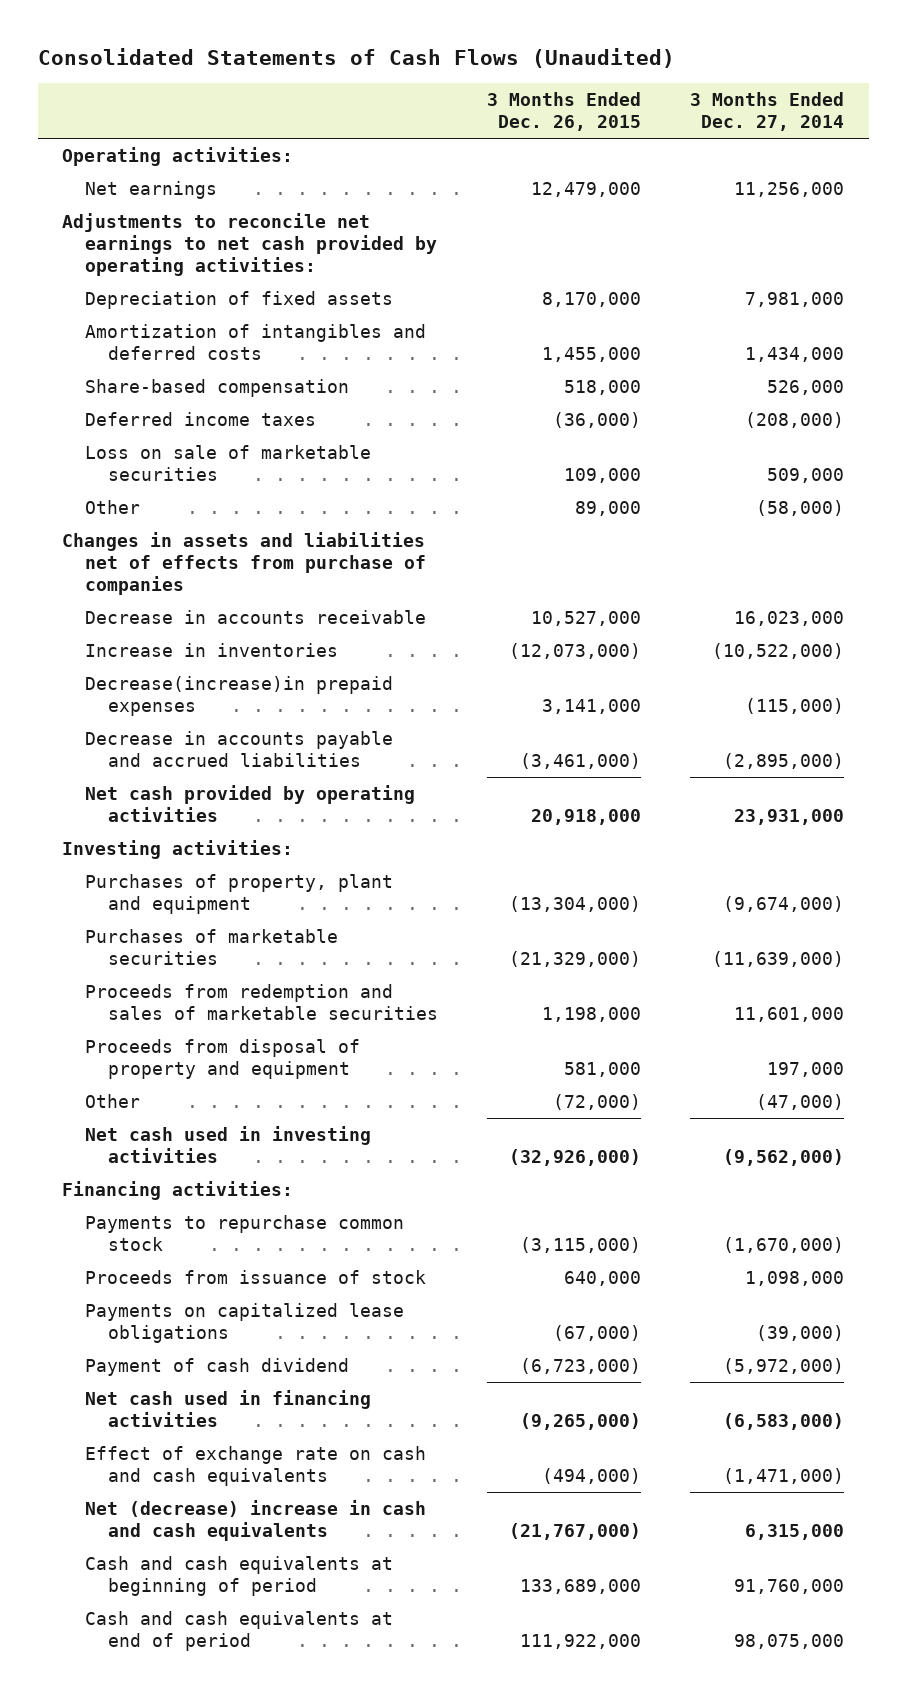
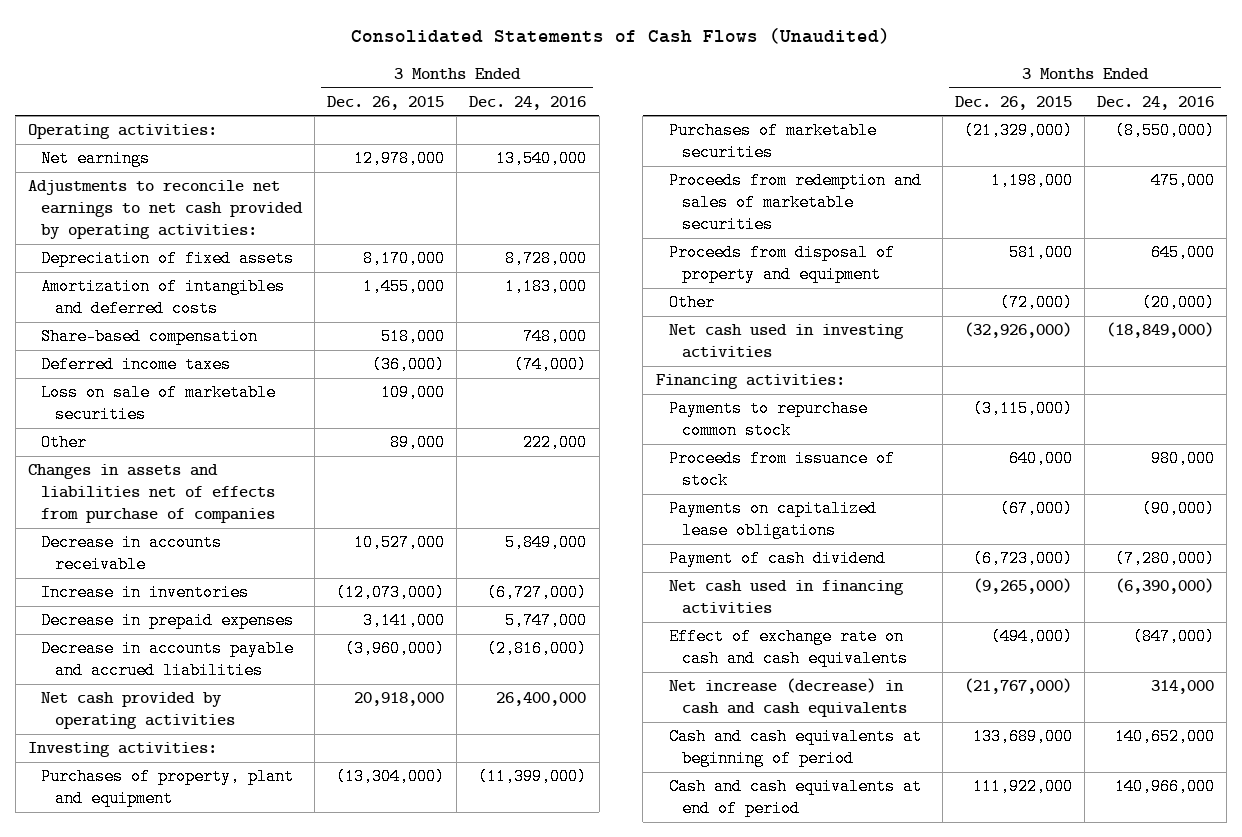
- | 3 Months Ended Dec. 26, 2015 | 3 Months Ended Dec. 27, 2014
+ | 3 Months Ended Dec. 26, 2015 | 3 Months Ended Dec. 24, 2016
- Net earnings | 12,479,000 | 11,256,000
+ Net earnings | 12,978,000 | 13,540,000
- Decrease(increase)in prepaid expenses | 3,141,000 | (115,000)
- Decrease in accounts payable and accrued liabilities | (3,461,000) | (2,895,000)
+ Decrease in prepaid expenses | 3,141,000 | 5,747,000
+ Decrease in accounts payable and accrued liabilities | (3,960,000) | (2,816,000)
- Net (decrease) increase in cash and cash equivalents | (21,767,000) | 6,315,000
+ Net increase (decrease) in cash and cash equivalents | (21,767,000) | 314,000

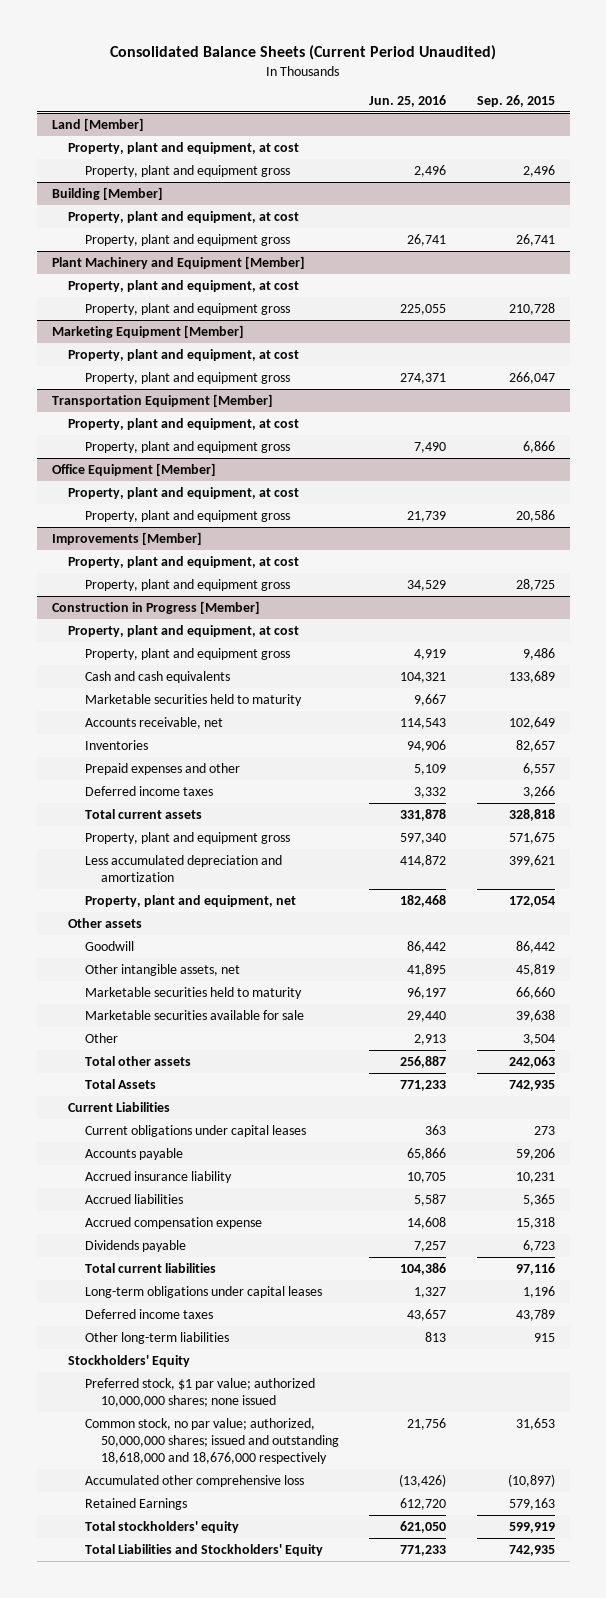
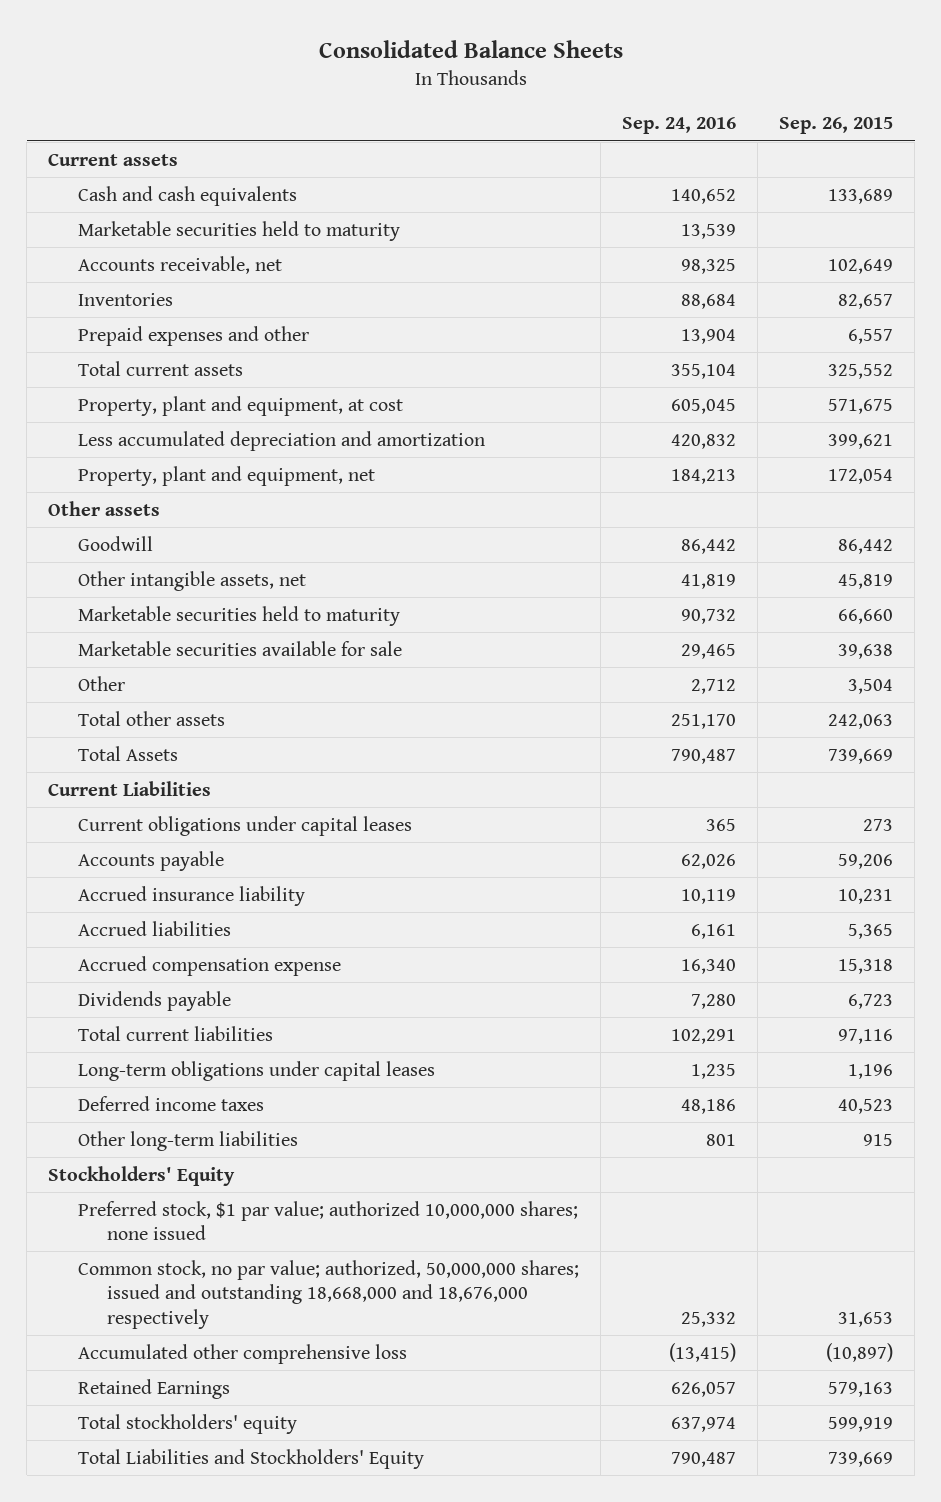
- Consolidated Balance Sheets (Current Period Unaudited)
+ Consolidated Balance Sheets
- | Jun. 25, 2016 | Sep. 26, 2015
+ | Sep. 24, 2016 | Sep. 26, 2015
- Land [Member]
- Property, plant and equipment, at cost
- Property, plant and equipment gross | 2,496 | 2,496
- Building [Member]
- Property, plant and equipment, at cost
- Property, plant and equipment gross | 26,741 | 26,741
- Plant Machinery and Equipment [Member]
- Property, plant and equipment, at cost
- Property, plant and equipment gross | 225,055 | 210,728
- Marketing Equipment [Member]
- Property, plant and equipment, at cost
- Property, plant and equipment gross | 274,371 | 266,047
- Transportation Equipment [Member]
- Property, plant and equipment, at cost
- Property, plant and equipment gross | 7,490 | 6,866
- Office Equipment [Member]
- Property, plant and equipment, at cost
- Property, plant and equipment gross | 21,739 | 20,586
- Improvements [Member]
- Property, plant and equipment, at cost
- Property, plant and equipment gross | 34,529 | 28,725
- Construction in Progress [Member]
- Property, plant and equipment, at cost
- Property, plant and equipment gross | 4,919 | 9,486
+ Current assets
- Deferred income taxes | 3,332 | 3,266
- Total current assets | 331,878 | 328,818
- Property, plant and equipment gross | 597,340 | 571,675
+ Total current assets | 355,104 | 325,552
+ Property, plant and equipment, at cost | 605,045 | 571,675
- Total Assets | 771,233 | 742,935
+ Total Assets | 790,487 | 739,669
- Deferred income taxes | 43,657 | 43,789
+ Deferred income taxes | 48,186 | 40,523
- Common stock, no par value; authorized, 50,000,000 shares; issued and outstanding 18,618,000 and 18,676,000 respectively | 21,756 | 31,653
+ Common stock, no par value; authorized, 50,000,000 shares; issued and outstanding 18,668,000 and 18,676,000 respectively | 25,332 | 31,653
- Total Liabilities and Stockholders' Equity | 771,233 | 742,935
+ Total Liabilities and Stockholders' Equity | 790,487 | 739,669

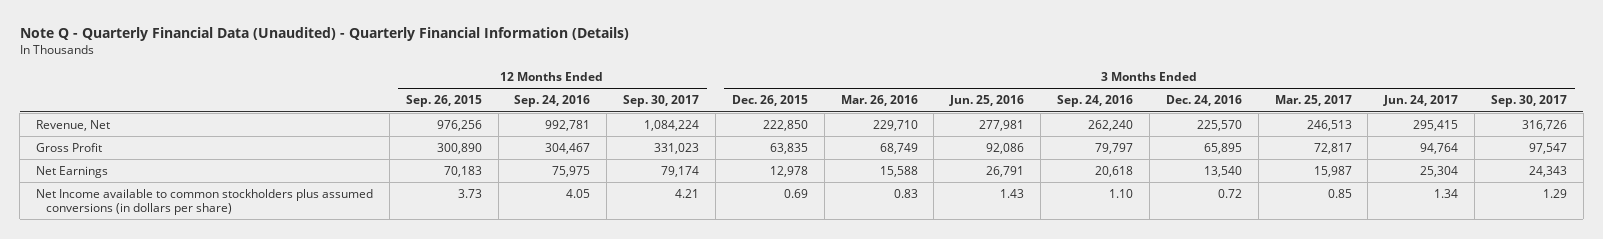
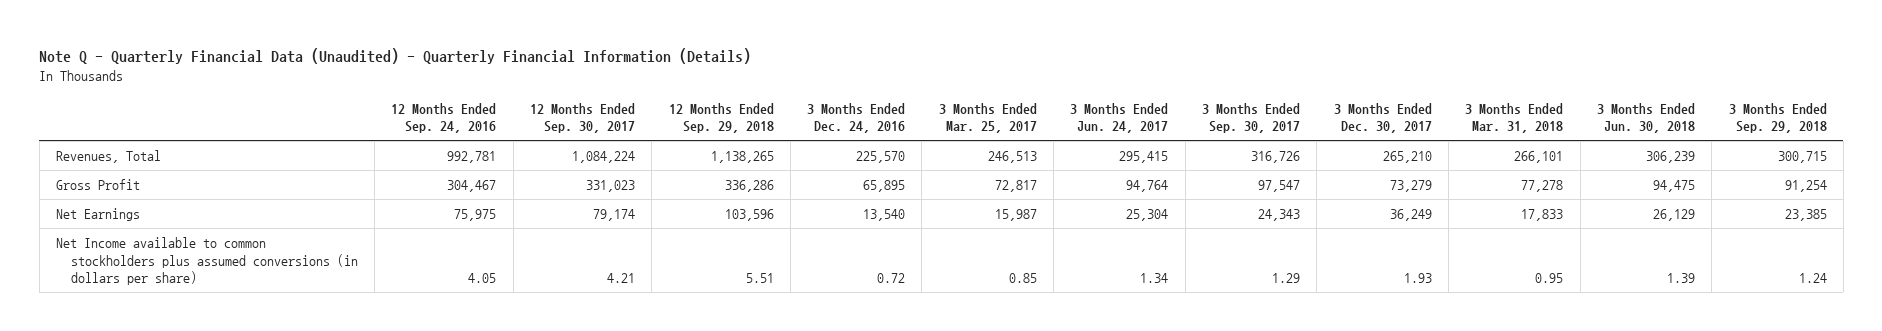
- | 12 Months Ended Sep. 26, 2015 | 12 Months Ended Sep. 24, 2016 | 12 Months Ended Sep. 30, 2017 | 3 Months Ended Dec. 26, 2015 | 3 Months Ended Mar. 26, 2016 | 3 Months Ended Jun. 25, 2016 | 3 Months Ended Sep. 24, 2016 | 3 Months Ended Dec. 24, 2016 | 3 Months Ended Mar. 25, 2017 | 3 Months Ended Jun. 24, 2017 | 3 Months Ended Sep. 30, 2017
+ | 12 Months Ended Sep. 24, 2016 | 12 Months Ended Sep. 30, 2017 | 12 Months Ended Sep. 29, 2018 | 3 Months Ended Dec. 24, 2016 | 3 Months Ended Mar. 25, 2017 | 3 Months Ended Jun. 24, 2017 | 3 Months Ended Sep. 30, 2017 | 3 Months Ended Dec. 30, 2017 | 3 Months Ended Mar. 31, 2018 | 3 Months Ended Jun. 30, 2018 | 3 Months Ended Sep. 29, 2018
- Revenue, Net | 976,256 | 992,781 | 1,084,224 | 222,850 | 229,710 | 277,981 | 262,240 | 225,570 | 246,513 | 295,415 | 316,726
+ Revenues, Total | 992,781 | 1,084,224 | 1,138,265 | 225,570 | 246,513 | 295,415 | 316,726 | 265,210 | 266,101 | 306,239 | 300,715

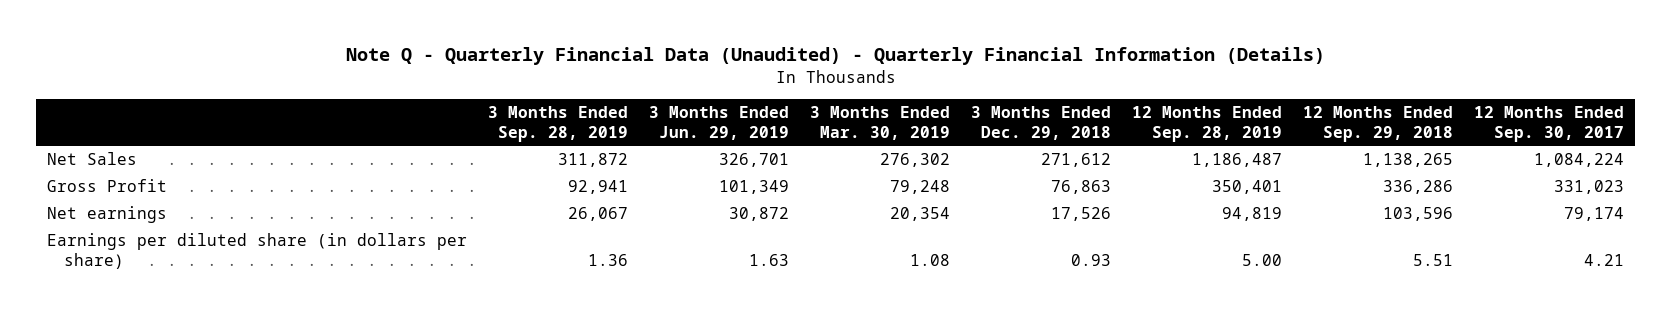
- | 12 Months Ended Sep. 24, 2016 | 12 Months Ended Sep. 30, 2017 | 12 Months Ended Sep. 29, 2018 | 3 Months Ended Dec. 24, 2016 | 3 Months Ended Mar. 25, 2017 | 3 Months Ended Jun. 24, 2017 | 3 Months Ended Sep. 30, 2017 | 3 Months Ended Dec. 30, 2017 | 3 Months Ended Mar. 31, 2018 | 3 Months Ended Jun. 30, 2018 | 3 Months Ended Sep. 29, 2018
+ | 3 Months Ended Sep. 28, 2019 | 3 Months Ended Jun. 29, 2019 | 3 Months Ended Mar. 30, 2019 | 3 Months Ended Dec. 29, 2018 | 12 Months Ended Sep. 28, 2019 | 12 Months Ended Sep. 29, 2018 | 12 Months Ended Sep. 30, 2017
- Revenues, Total | 992,781 | 1,084,224 | 1,138,265 | 225,570 | 246,513 | 295,415 | 316,726 | 265,210 | 266,101 | 306,239 | 300,715
+ Net Sales | 311,872 | 326,701 | 276,302 | 271,612 | 1,186,487 | 1,138,265 | 1,084,224
- Net Earnings | 75,975 | 79,174 | 103,596 | 13,540 | 15,987 | 25,304 | 24,343 | 36,249 | 17,833 | 26,129 | 23,385
- Net Income available to common stockholders plus assumed conversions (in dollars per share) | 4.05 | 4.21 | 5.51 | 0.72 | 0.85 | 1.34 | 1.29 | 1.93 | 0.95 | 1.39 | 1.24
+ Net earnings | 26,067 | 30,872 | 20,354 | 17,526 | 94,819 | 103,596 | 79,174
+ Earnings per diluted share (in dollars per share) | 1.36 | 1.63 | 1.08 | 0.93 | 5.00 | 5.51 | 4.21

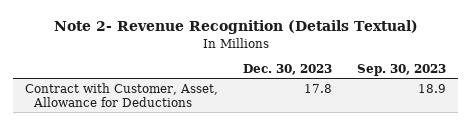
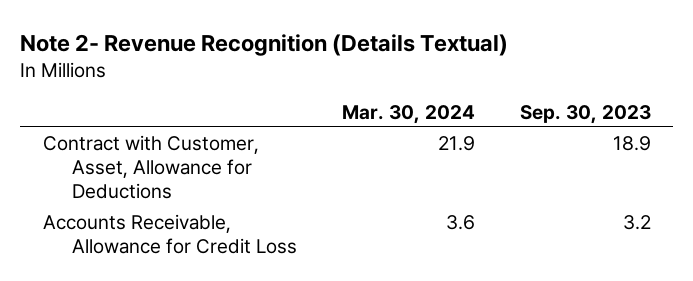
- | Dec. 30, 2023 | Sep. 30, 2023
+ | Mar. 30, 2024 | Sep. 30, 2023
+ Accounts Receivable, Allowance for Credit Loss | 3.6 | 3.2

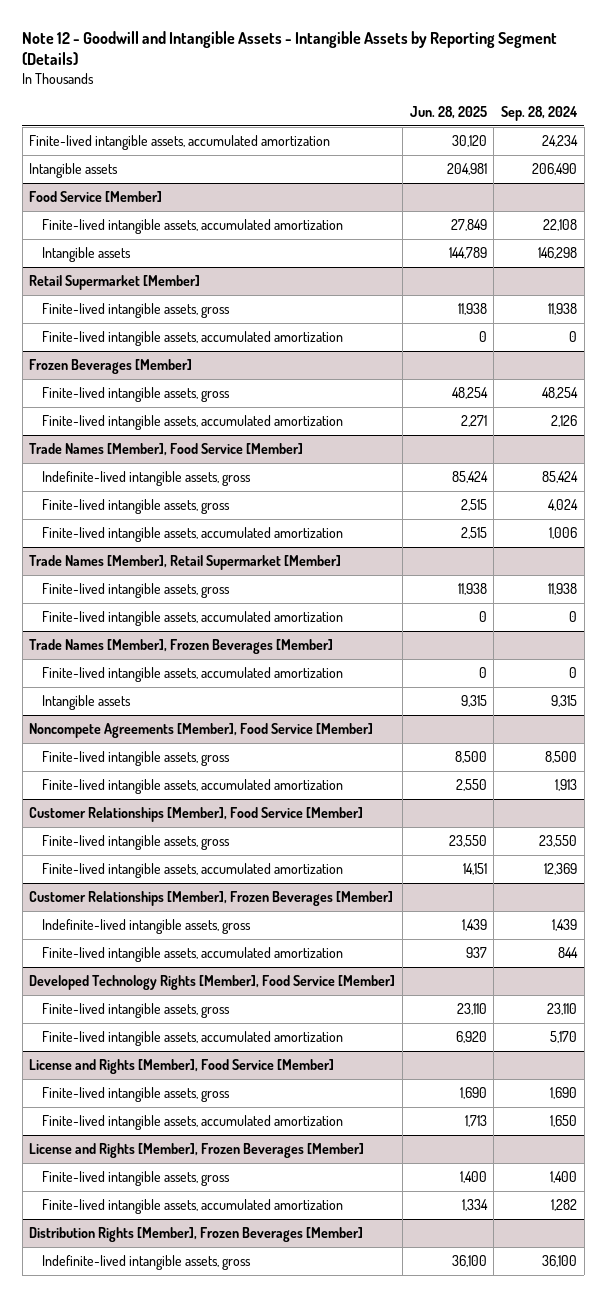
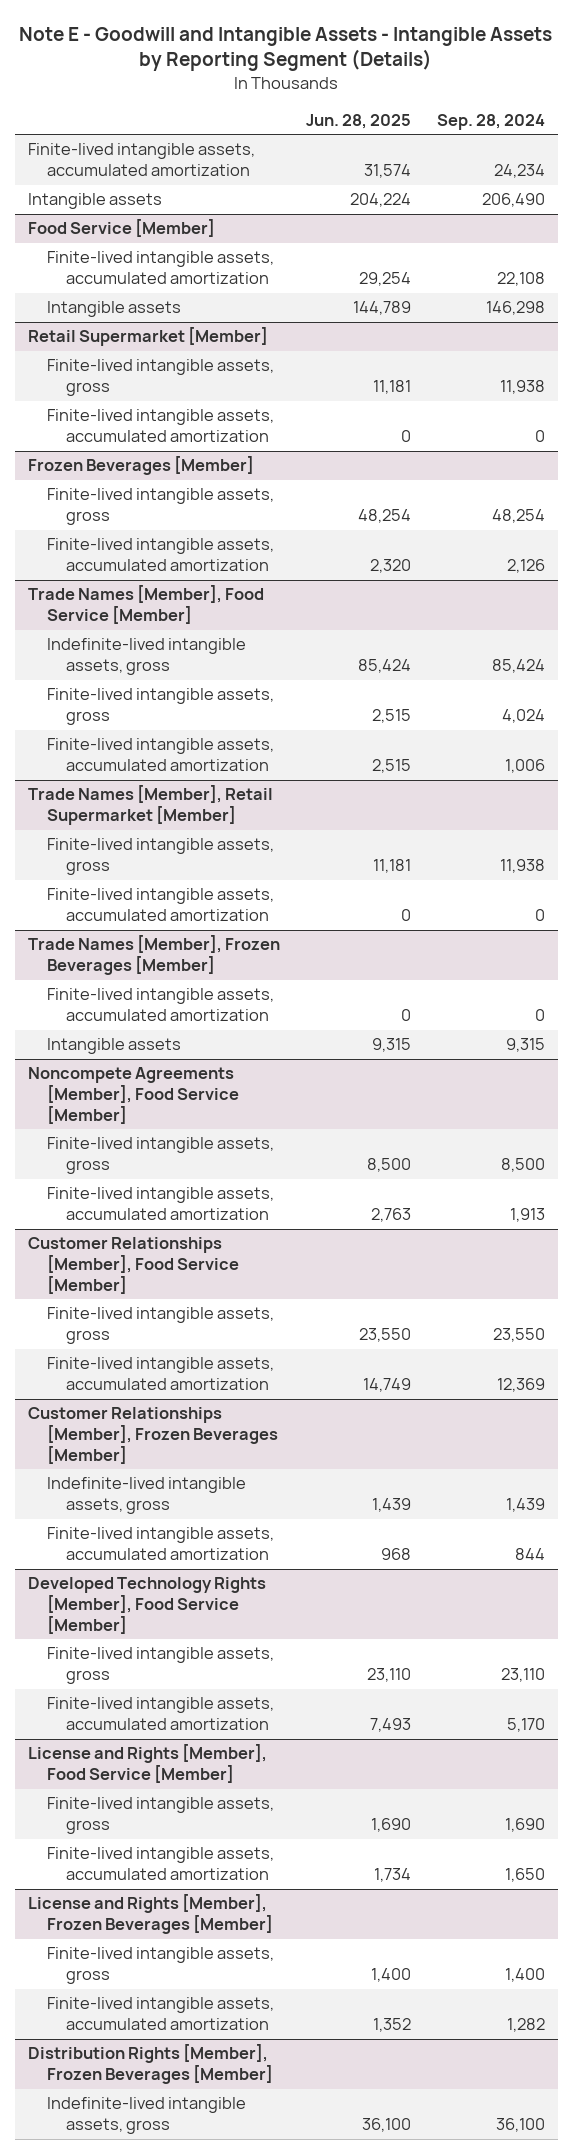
- Note 12 - Goodwill and Intangible Assets - Intangible Assets by Reporting Segment (Details)
+ Note E - Goodwill and Intangible Assets - Intangible Assets by Reporting Segment (Details)
- Finite-lived intangible assets, accumulated amortization | 30,120 | 24,234
- Intangible assets | 204,981 | 206,490
+ Finite-lived intangible assets, accumulated amortization | 31,574 | 24,234
+ Intangible assets | 204,224 | 206,490
@ Food Service [Member]
- Finite-lived intangible assets, accumulated amortization | 27,849 | 22,108
+ Finite-lived intangible assets, accumulated amortization | 29,254 | 22,108
@ Retail Supermarket [Member]
- Finite-lived intangible assets, gross | 11,938 | 11,938
+ Finite-lived intangible assets, gross | 11,181 | 11,938
@ Frozen Beverages [Member]
- Finite-lived intangible assets, accumulated amortization | 2,271 | 2,126
+ Finite-lived intangible assets, accumulated amortization | 2,320 | 2,126
@ Trade Names [Member], Retail Supermarket [Member]
- Finite-lived intangible assets, gross | 11,938 | 11,938
+ Finite-lived intangible assets, gross | 11,181 | 11,938
@ Noncompete Agreements [Member], Food Service [Member]
- Finite-lived intangible assets, accumulated amortization | 2,550 | 1,913
+ Finite-lived intangible assets, accumulated amortization | 2,763 | 1,913
@ Customer Relationships [Member], Food Service [Member]
- Finite-lived intangible assets, accumulated amortization | 14,151 | 12,369
+ Finite-lived intangible assets, accumulated amortization | 14,749 | 12,369
@ Customer Relationships [Member], Frozen Beverages [Member]
- Finite-lived intangible assets, accumulated amortization | 937 | 844
+ Finite-lived intangible assets, accumulated amortization | 968 | 844
@ Developed Technology Rights [Member], Food Service [Member]
- Finite-lived intangible assets, accumulated amortization | 6,920 | 5,170
+ Finite-lived intangible assets, accumulated amortization | 7,493 | 5,170
@ License and Rights [Member], Food Service [Member]
- Finite-lived intangible assets, accumulated amortization | 1,713 | 1,650
+ Finite-lived intangible assets, accumulated amortization | 1,734 | 1,650
@ License and Rights [Member], Frozen Beverages [Member]
- Finite-lived intangible assets, accumulated amortization | 1,334 | 1,282
+ Finite-lived intangible assets, accumulated amortization | 1,352 | 1,282

